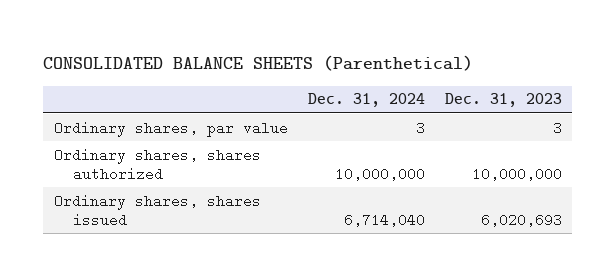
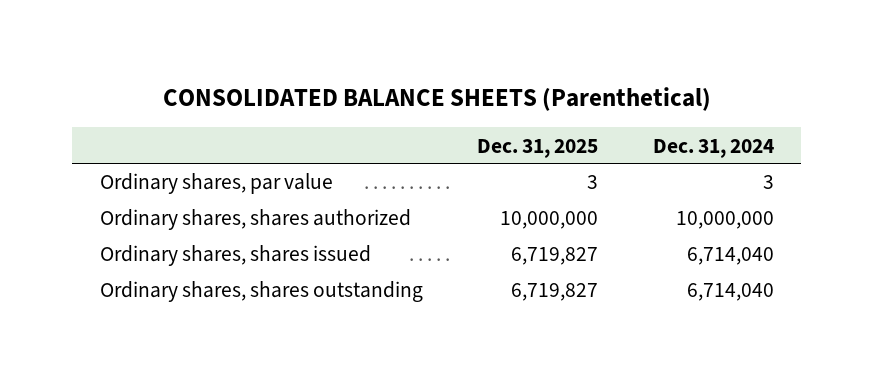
- | Dec. 31, 2024 | Dec. 31, 2023
+ | Dec. 31, 2025 | Dec. 31, 2024
+ Ordinary shares, shares outstanding | 6,719,827 | 6,714,040

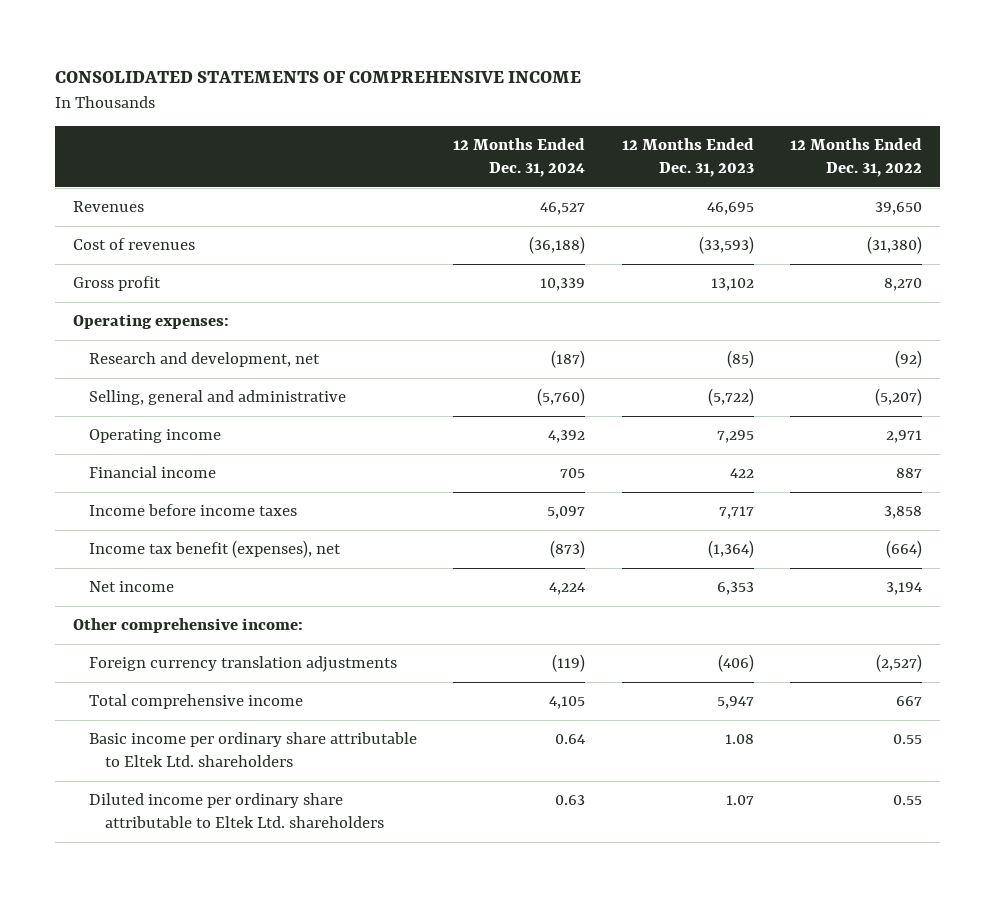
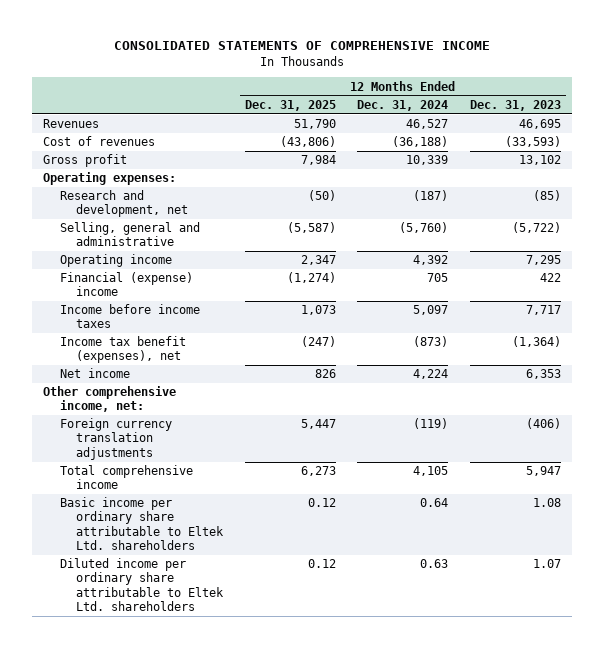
- | 12 Months Ended Dec. 31, 2024 | 12 Months Ended Dec. 31, 2023 | 12 Months Ended Dec. 31, 2022
+ | 12 Months Ended Dec. 31, 2025 | 12 Months Ended Dec. 31, 2024 | 12 Months Ended Dec. 31, 2023
- Financial income | 705 | 422 | 887
+ Financial (expense) income | (1,274) | 705 | 422
- Other comprehensive income:
+ Other comprehensive income, net:

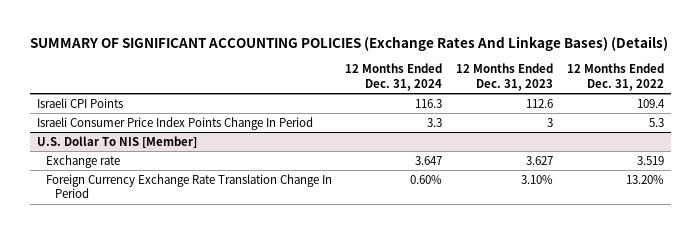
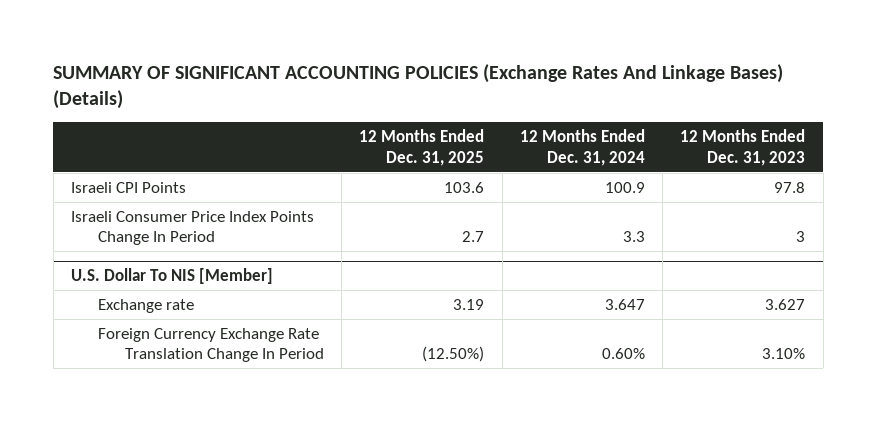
- | 12 Months Ended Dec. 31, 2024 | 12 Months Ended Dec. 31, 2023 | 12 Months Ended Dec. 31, 2022
+ | 12 Months Ended Dec. 31, 2025 | 12 Months Ended Dec. 31, 2024 | 12 Months Ended Dec. 31, 2023
- Israeli CPI Points | 116.3 | 112.6 | 109.4
+ Israeli CPI Points | 103.6 | 100.9 | 97.8

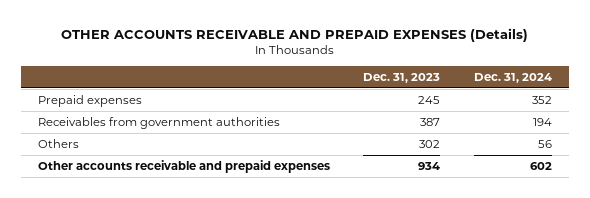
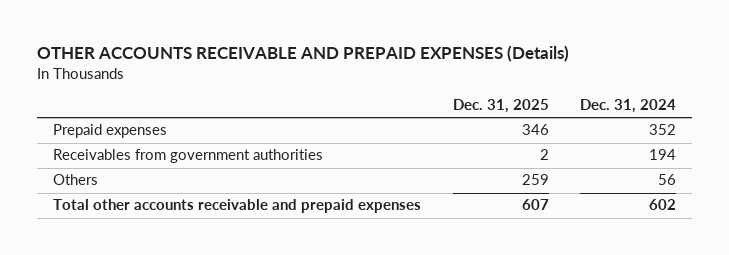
- | Dec. 31, 2023 | Dec. 31, 2024
+ | Dec. 31, 2025 | Dec. 31, 2024
- Other accounts receivable and prepaid expenses | 934 | 602
+ Total other accounts receivable and prepaid expenses | 607 | 602

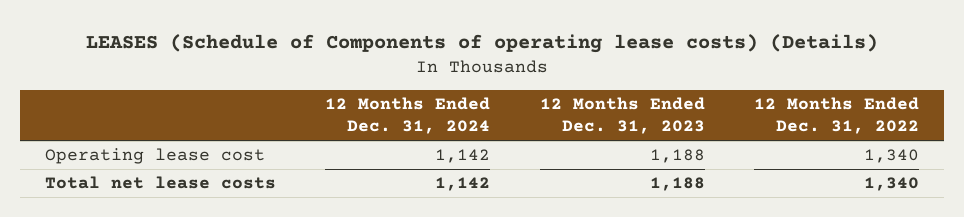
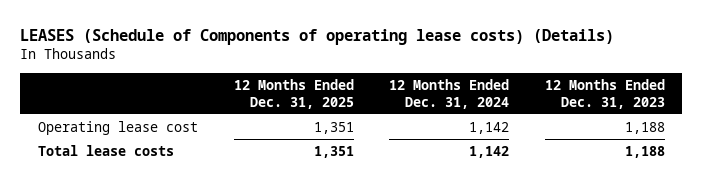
- | 12 Months Ended Dec. 31, 2024 | 12 Months Ended Dec. 31, 2023 | 12 Months Ended Dec. 31, 2022
+ | 12 Months Ended Dec. 31, 2025 | 12 Months Ended Dec. 31, 2024 | 12 Months Ended Dec. 31, 2023
- Total net lease costs | 1,142 | 1,188 | 1,340
+ Total lease costs | 1,351 | 1,142 | 1,188

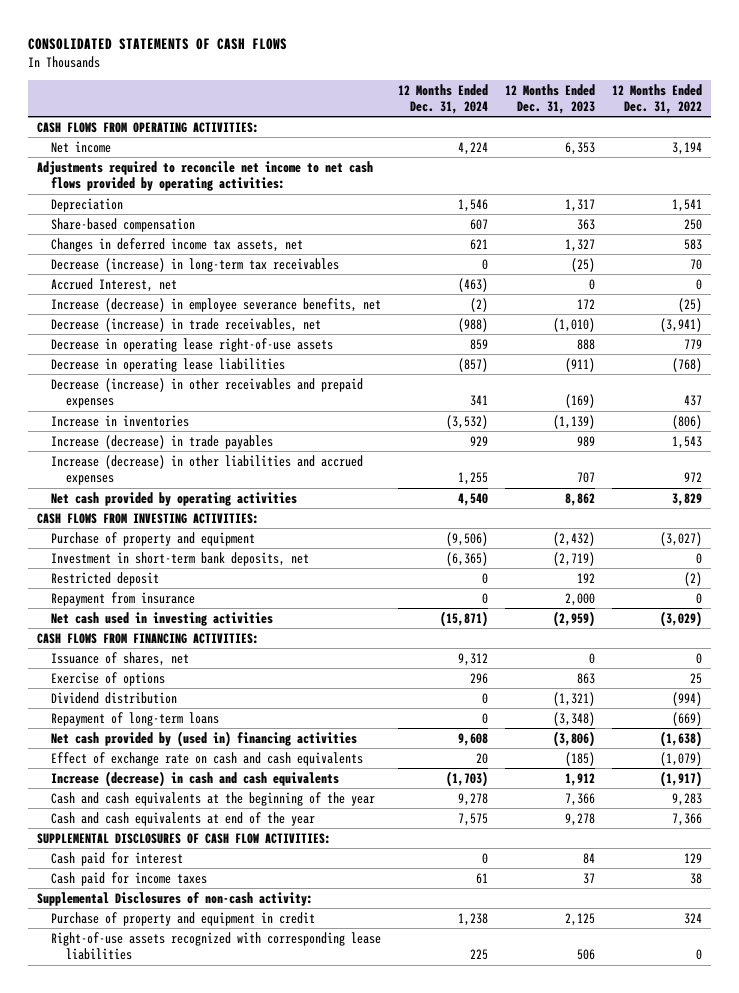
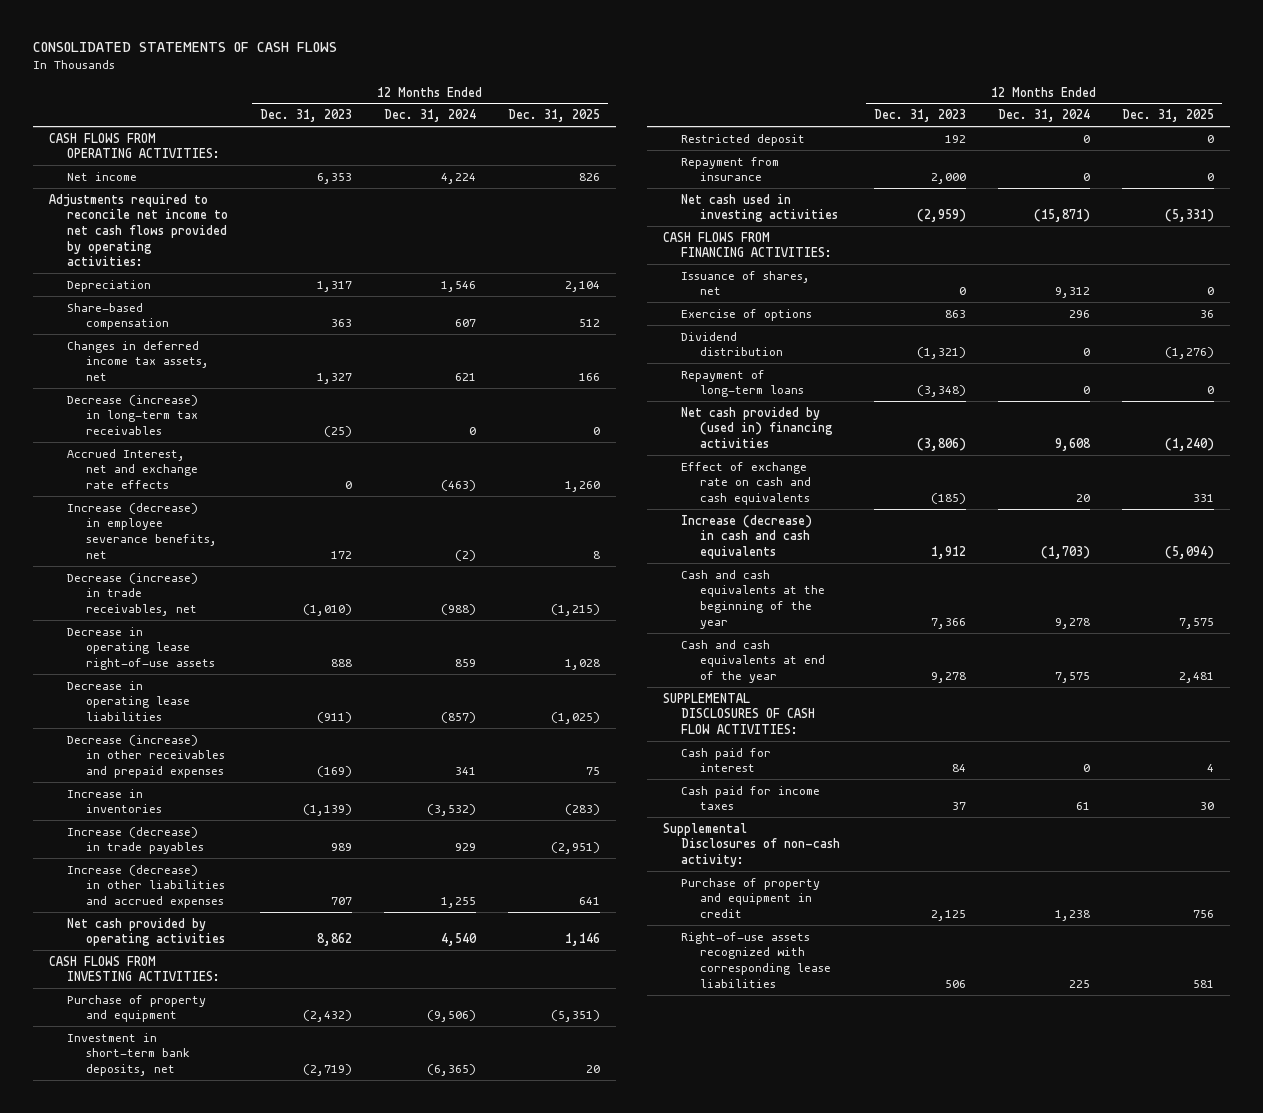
- | 12 Months Ended Dec. 31, 2024 | 12 Months Ended Dec. 31, 2023 | 12 Months Ended Dec. 31, 2022
+ | 12 Months Ended Dec. 31, 2023 | 12 Months Ended Dec. 31, 2024 | 12 Months Ended Dec. 31, 2025
- Accrued Interest, net | (463) | 0 | 0
+ Accrued Interest, net and exchange rate effects | 0 | (463) | 1,260

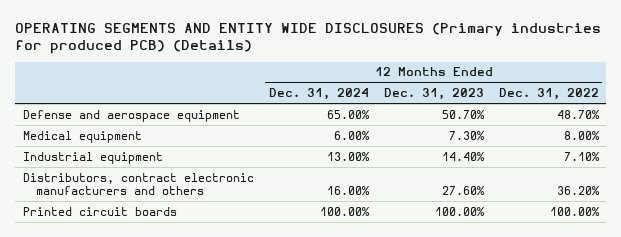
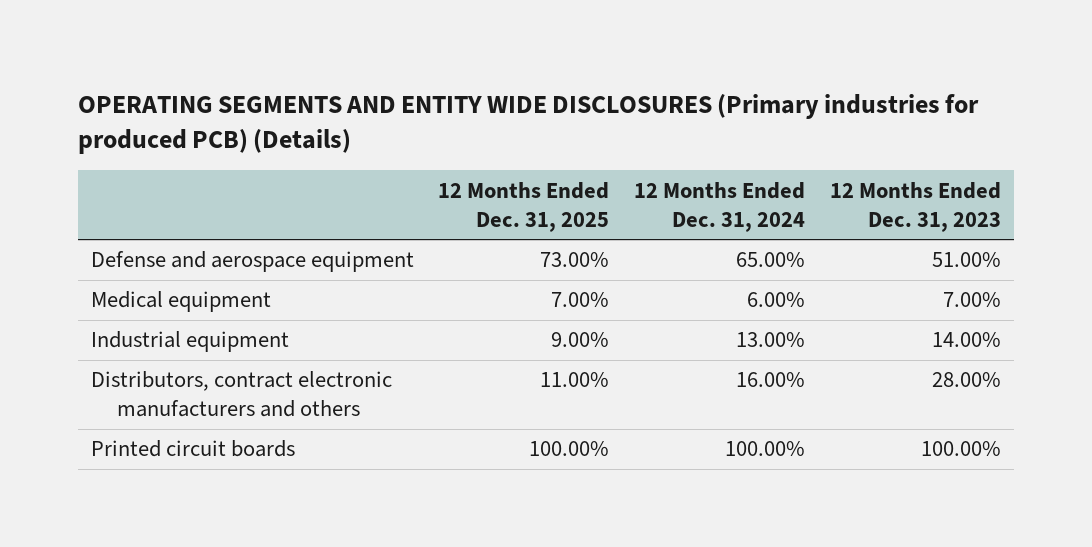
- | 12 Months Ended Dec. 31, 2024 | 12 Months Ended Dec. 31, 2023 | 12 Months Ended Dec. 31, 2022
+ | 12 Months Ended Dec. 31, 2025 | 12 Months Ended Dec. 31, 2024 | 12 Months Ended Dec. 31, 2023
- Defense and aerospace equipment | 65.00% | 50.70% | 48.70%
- Medical equipment | 6.00% | 7.30% | 8.00%
- Industrial equipment | 13.00% | 14.40% | 7.10%
- Distributors, contract electronic manufacturers and others | 16.00% | 27.60% | 36.20%
+ Defense and aerospace equipment | 73.00% | 65.00% | 51.00%
+ Medical equipment | 7.00% | 6.00% | 7.00%
+ Industrial equipment | 9.00% | 13.00% | 14.00%
+ Distributors, contract electronic manufacturers and others | 11.00% | 16.00% | 28.00%

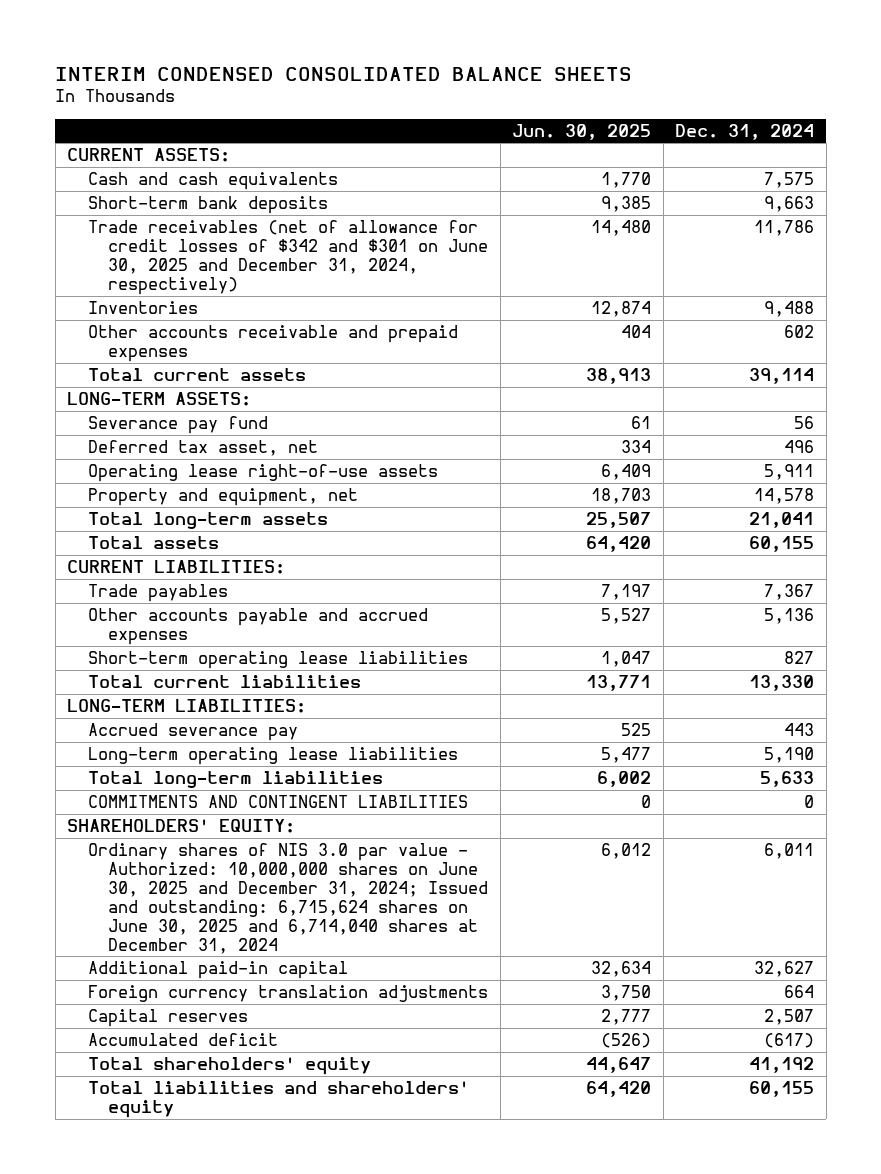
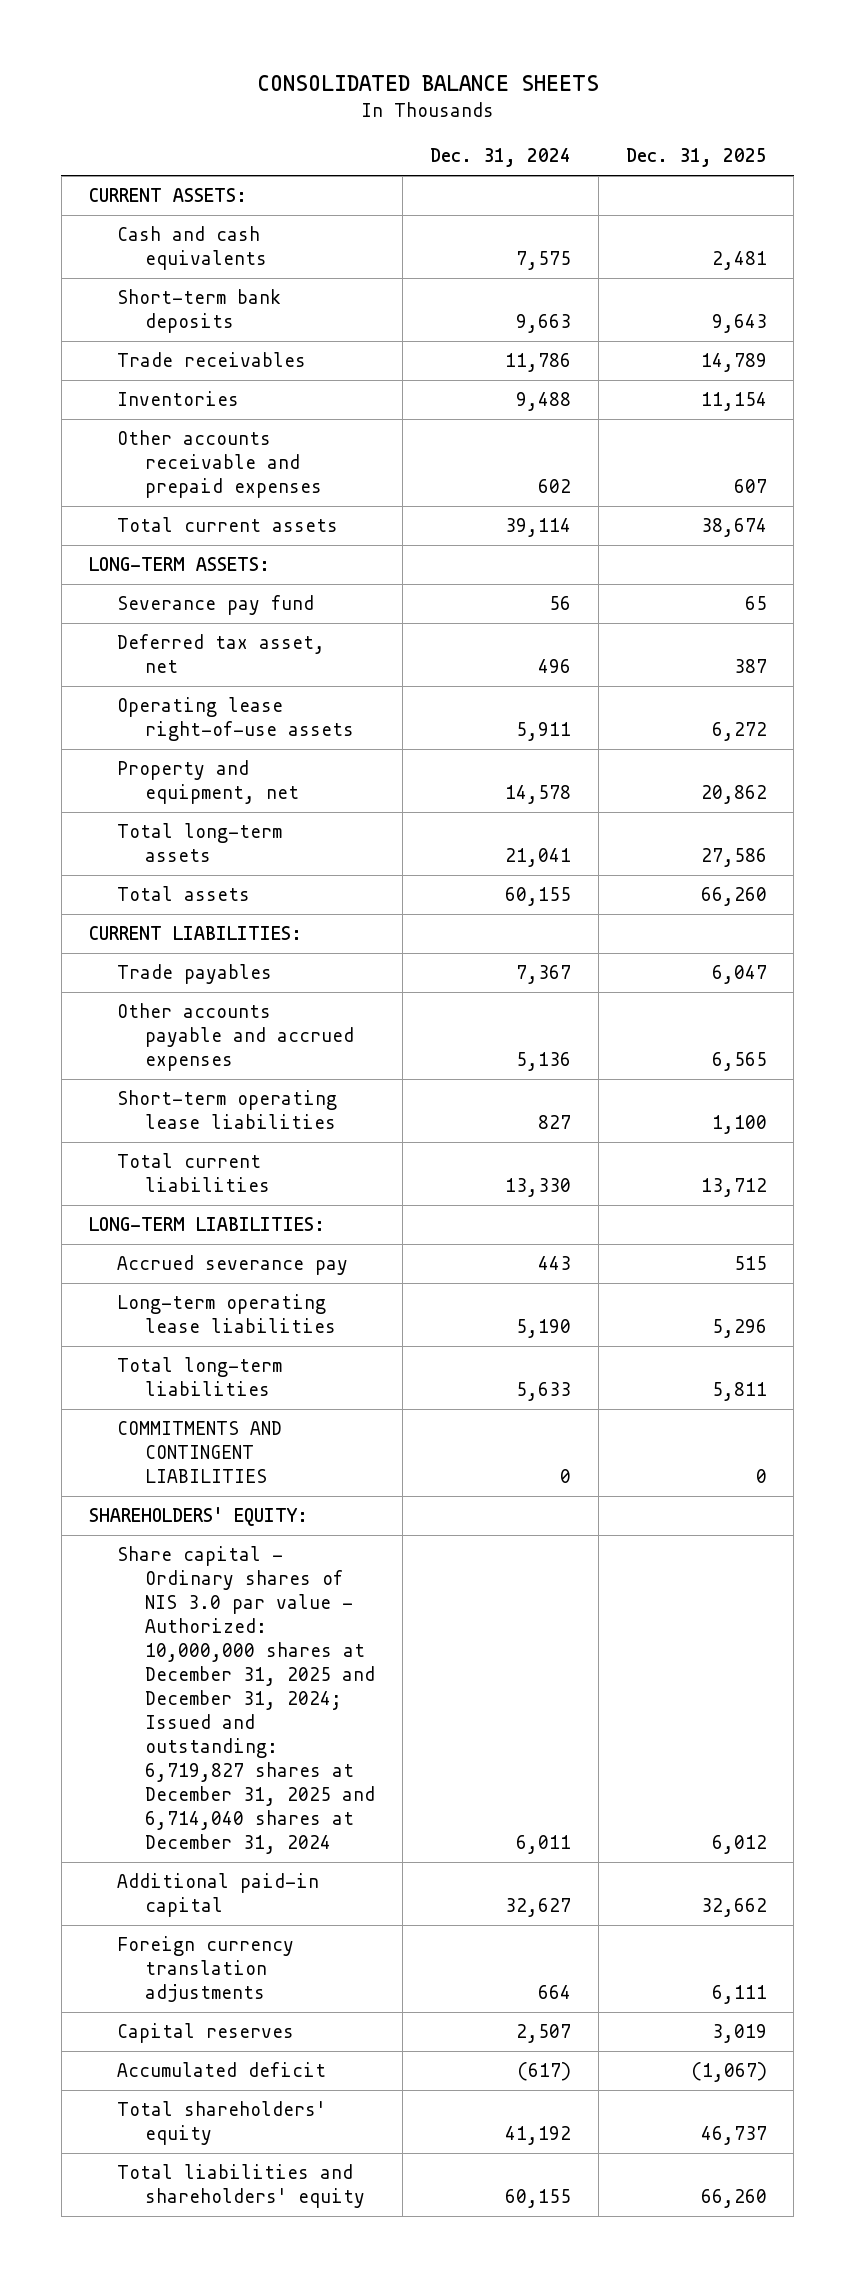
- INTERIM CONDENSED CONSOLIDATED BALANCE SHEETS
+ CONSOLIDATED BALANCE SHEETS
- | Jun. 30, 2025 | Dec. 31, 2024
+ | Dec. 31, 2024 | Dec. 31, 2025
- Trade receivables (net of allowance for credit losses of $342 and $301 on June 30, 2025 and December 31, 2024, respectively) | 14,480 | 11,786
+ Trade receivables | 11,786 | 14,789
- Ordinary shares of NIS 3.0 par value - Authorized: 10,000,000 shares on June 30, 2025 and December 31, 2024; Issued and outstanding: 6,715,624 shares on June 30, 2025 and 6,714,040 shares at December 31, 2024 | 6,012 | 6,011
+ Share capital - Ordinary shares of NIS 3.0 par value - Authorized: 10,000,000 shares at December 31, 2025 and December 31, 2024; Issued and outstanding: 6,719,827 shares at December 31, 2025 and 6,714,040 shares at December 31, 2024 | 6,011 | 6,012

